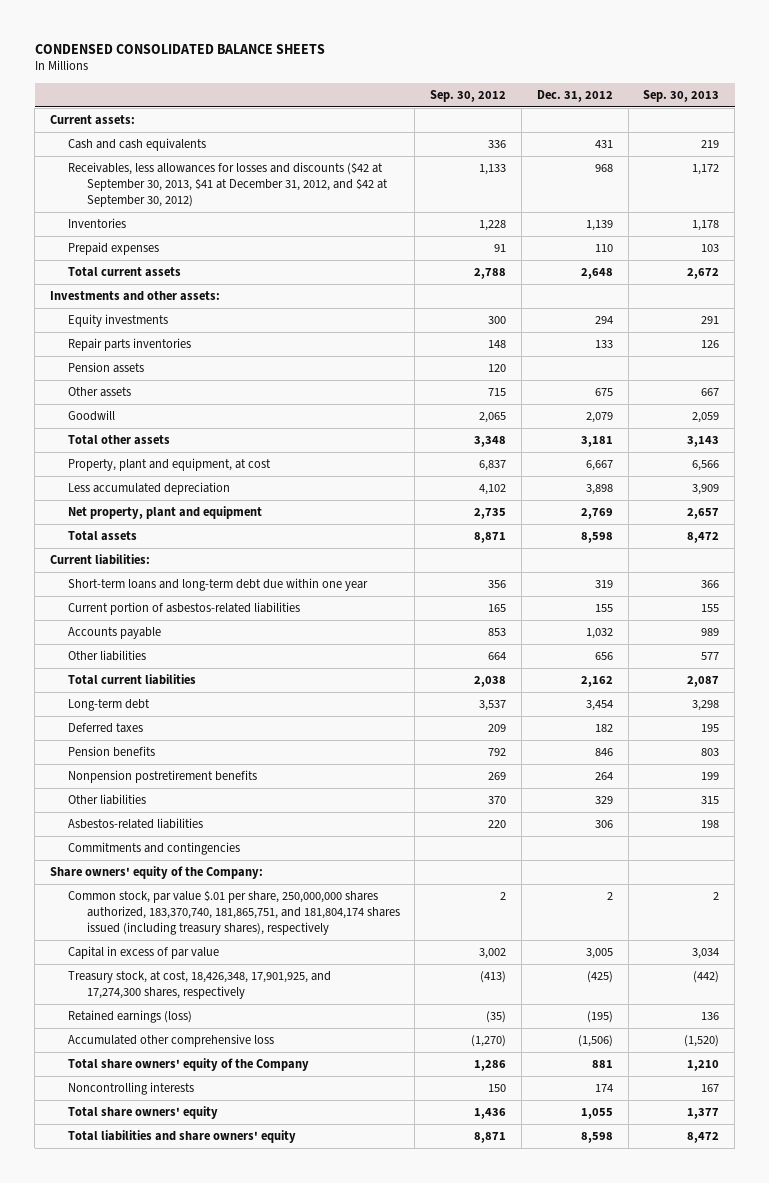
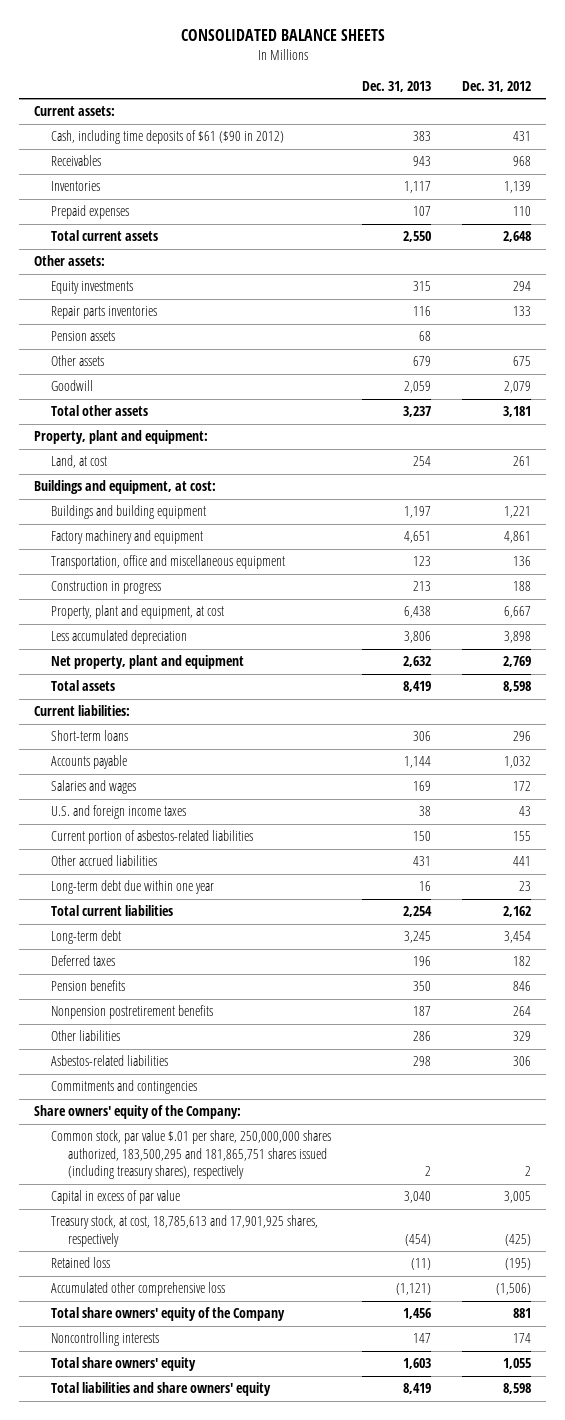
- CONDENSED CONSOLIDATED BALANCE SHEETS
+ CONSOLIDATED BALANCE SHEETS
- | Sep. 30, 2012 | Dec. 31, 2012 | Sep. 30, 2013
+ | Dec. 31, 2013 | Dec. 31, 2012
- Cash and cash equivalents | 336 | 431 | 219
- Receivables, less allowances for losses and discounts ($42 at September 30, 2013, $41 at December 31, 2012, and $42 at September 30, 2012) | 1,133 | 968 | 1,172
+ Cash, including time deposits of $61 ($90 in 2012) | 383 | 431
+ Receivables | 943 | 968
- Investments and other assets:
+ Other assets:
+ Property, plant and equipment:
+ Land, at cost | 254 | 261
+ Buildings and equipment, at cost:
+ Buildings and building equipment | 1,197 | 1,221
+ Factory machinery and equipment | 4,651 | 4,861
+ Transportation, office and miscellaneous equipment | 123 | 136
+ Construction in progress | 213 | 188
- Short-term loans and long-term debt due within one year | 356 | 319 | 366
+ Short-term loans | 306 | 296
- Other liabilities | 664 | 656 | 577
+ Salaries and wages | 169 | 172
+ U.S. and foreign income taxes | 38 | 43
moved down: Current portion of asbestos-related liabilities | 150 | 155
+ Other accrued liabilities | 431 | 441
+ Long-term debt due within one year | 16 | 23
- Common stock, par value $.01 per share, 250,000,000 shares authorized, 183,370,740, 181,865,751, and 181,804,174 shares issued (including treasury shares), respectively | 2 | 2 | 2
+ Common stock, par value $.01 per share, 250,000,000 shares authorized, 183,500,295 and 181,865,751 shares issued (including treasury shares), respectively | 2 | 2
- Treasury stock, at cost, 18,426,348, 17,901,925, and 17,274,300 shares, respectively | (413) | (425) | (442)
- Retained earnings (loss) | (35) | (195) | 136
+ Treasury stock, at cost, 18,785,613 and 17,901,925 shares, respectively | (454) | (425)
+ Retained loss | (11) | (195)

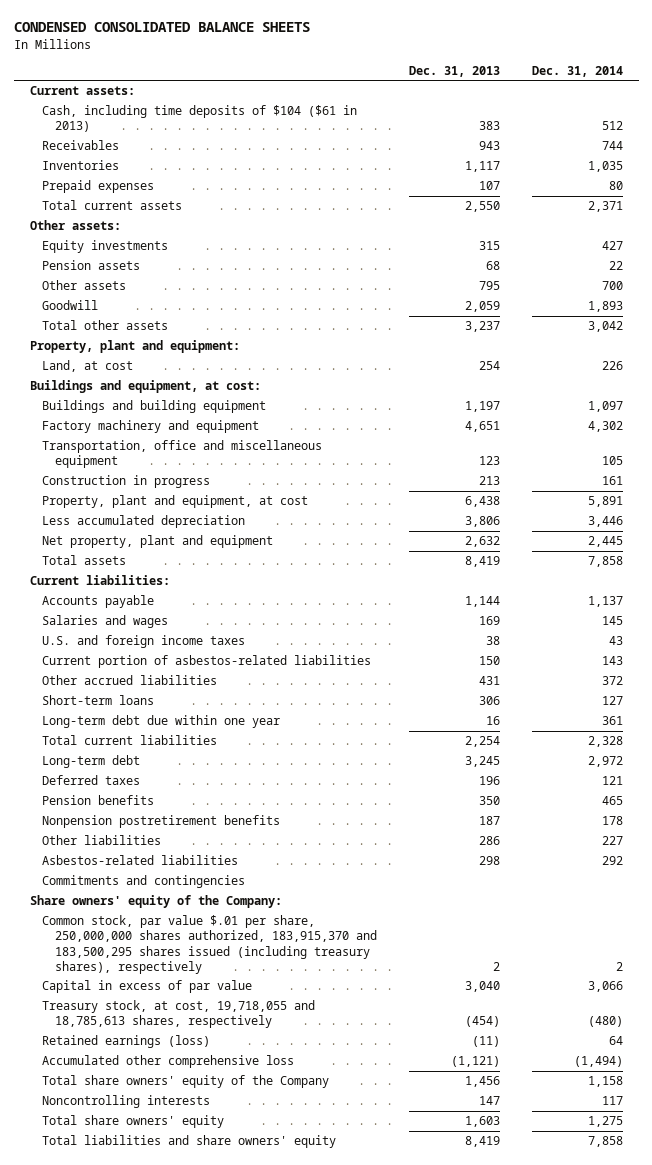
- CONSOLIDATED BALANCE SHEETS
+ CONDENSED CONSOLIDATED BALANCE SHEETS
- | Dec. 31, 2013 | Dec. 31, 2012
+ | Dec. 31, 2013 | Dec. 31, 2014
- Cash, including time deposits of $61 ($90 in 2012) | 383 | 431
+ Cash, including time deposits of $104 ($61 in 2013) | 383 | 512
- Repair parts inventories | 116 | 133
- Other assets | 679 | 675
+ Other assets | 795 | 700
moved down: Short-term loans | 306 | 127
- Common stock, par value $.01 per share, 250,000,000 shares authorized, 183,500,295 and 181,865,751 shares issued (including treasury shares), respectively | 2 | 2
+ Common stock, par value $.01 per share, 250,000,000 shares authorized, 183,915,370 and 183,500,295 shares issued (including treasury shares), respectively | 2 | 2
- Treasury stock, at cost, 18,785,613 and 17,901,925 shares, respectively | (454) | (425)
- Retained loss | (11) | (195)
+ Treasury stock, at cost, 19,718,055 and 18,785,613 shares, respectively | (454) | (480)
+ Retained earnings (loss) | (11) | 64

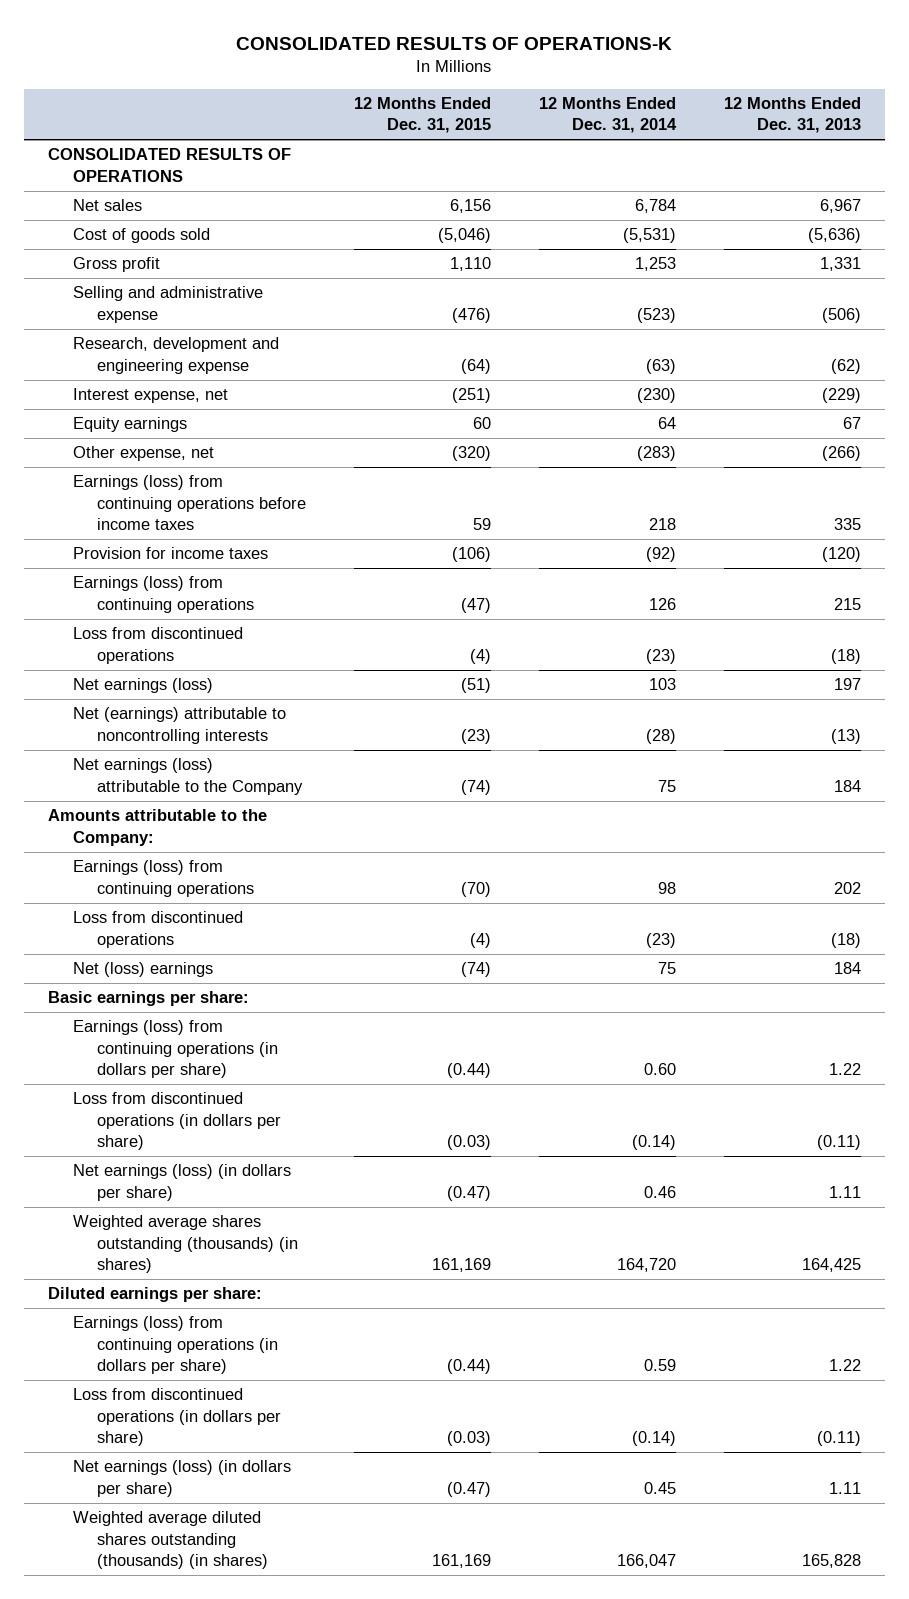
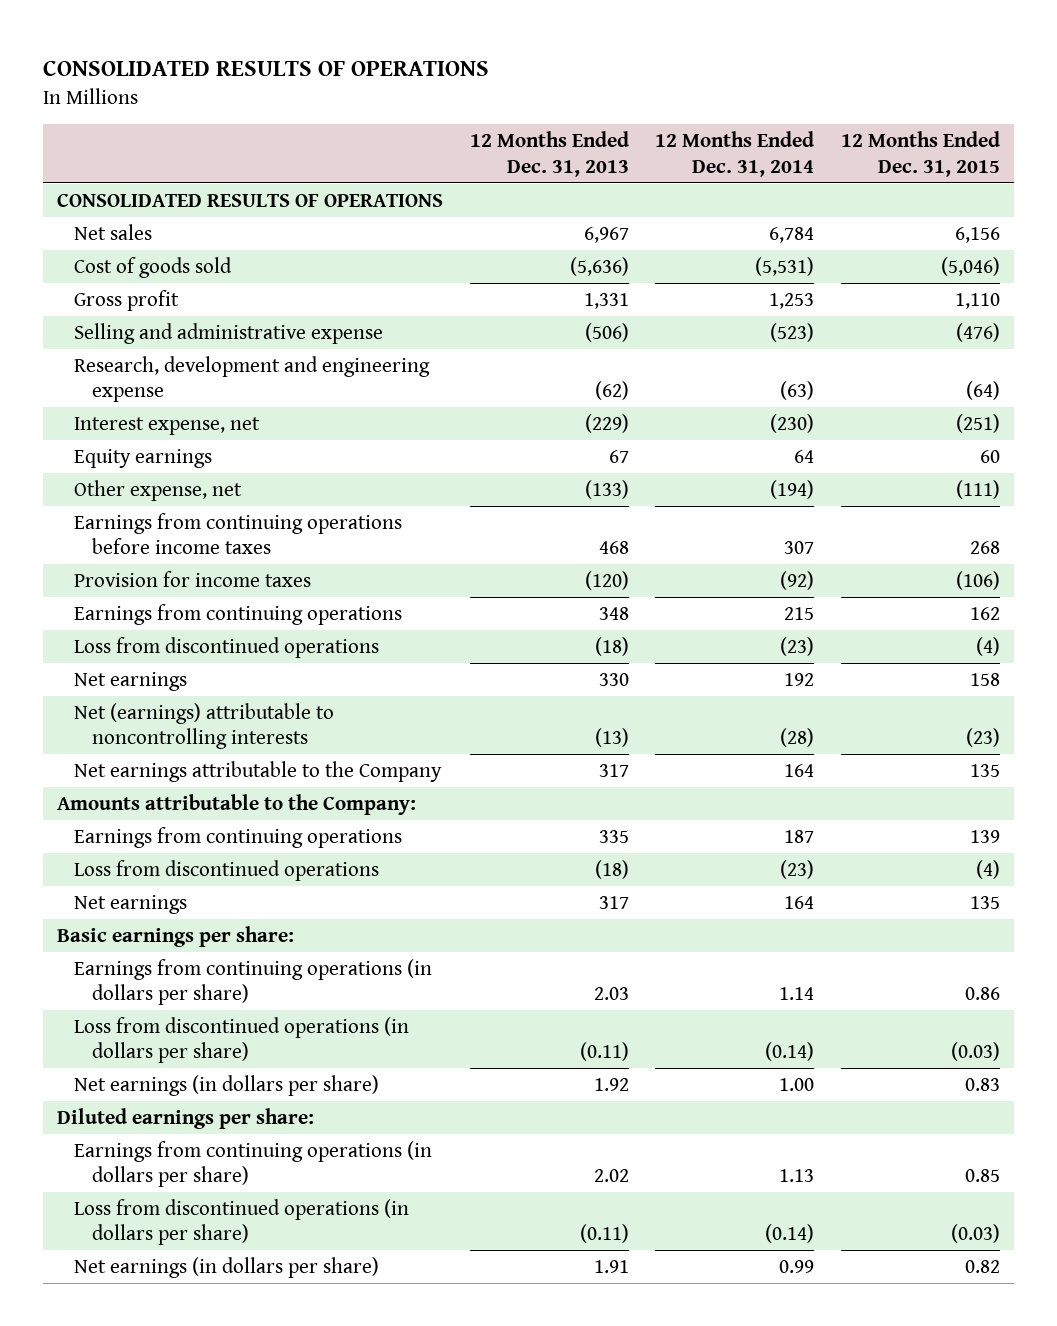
- CONSOLIDATED RESULTS OF OPERATIONS-K
+ CONSOLIDATED RESULTS OF OPERATIONS
- | 12 Months Ended Dec. 31, 2015 | 12 Months Ended Dec. 31, 2014 | 12 Months Ended Dec. 31, 2013
+ | 12 Months Ended Dec. 31, 2013 | 12 Months Ended Dec. 31, 2014 | 12 Months Ended Dec. 31, 2015
- Other expense, net | (320) | (283) | (266)
- Earnings (loss) from continuing operations before income taxes | 59 | 218 | 335
+ Other expense, net | (133) | (194) | (111)
+ Earnings from continuing operations before income taxes | 468 | 307 | 268
- Earnings (loss) from continuing operations | (47) | 126 | 215
+ Earnings from continuing operations | 348 | 215 | 162
- Net earnings (loss) | (51) | 103 | 197
+ Net earnings | 330 | 192 | 158
- Net earnings (loss) attributable to the Company | (74) | 75 | 184
+ Net earnings attributable to the Company | 317 | 164 | 135
- Earnings (loss) from continuing operations | (70) | 98 | 202
+ Earnings from continuing operations | 335 | 187 | 139
- Net (loss) earnings | (74) | 75 | 184
+ Net earnings | 317 | 164 | 135
- Earnings (loss) from continuing operations (in dollars per share) | (0.44) | 0.60 | 1.22
+ Earnings from continuing operations (in dollars per share) | 2.03 | 1.14 | 0.86
- Net earnings (loss) (in dollars per share) | (0.47) | 0.46 | 1.11
- Weighted average shares outstanding (thousands) (in shares) | 161,169 | 164,720 | 164,425
+ Net earnings (in dollars per share) | 1.92 | 1.00 | 0.83
- Earnings (loss) from continuing operations (in dollars per share) | (0.44) | 0.59 | 1.22
+ Earnings from continuing operations (in dollars per share) | 2.02 | 1.13 | 0.85
- Net earnings (loss) (in dollars per share) | (0.47) | 0.45 | 1.11
- Weighted average diluted shares outstanding (thousands) (in shares) | 161,169 | 166,047 | 165,828
+ Net earnings (in dollars per share) | 1.91 | 0.99 | 0.82

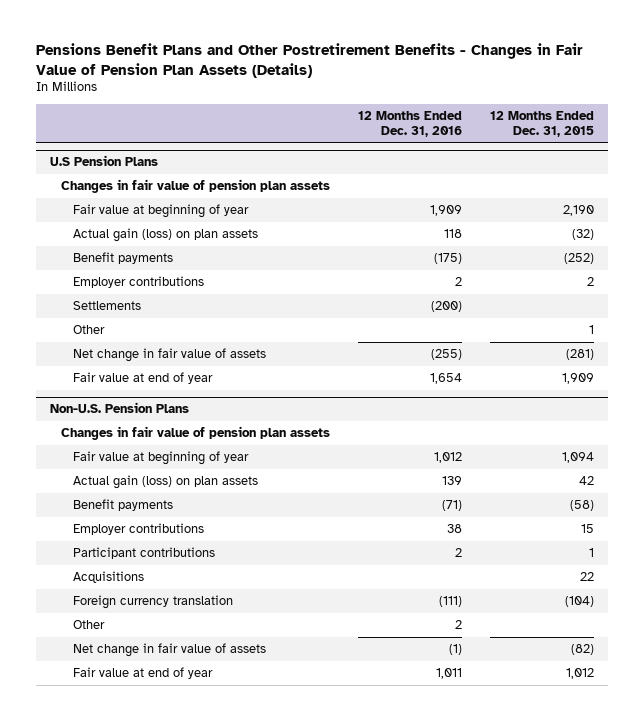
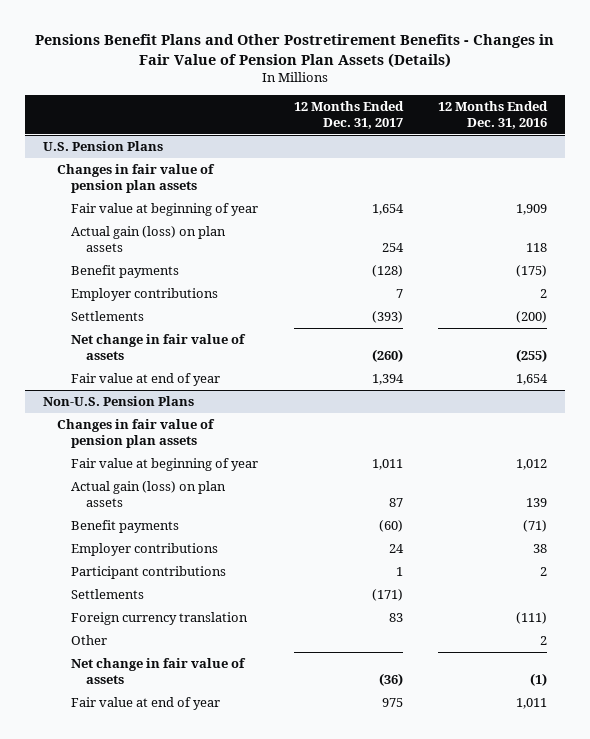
- | 12 Months Ended Dec. 31, 2016 | 12 Months Ended Dec. 31, 2015
+ | 12 Months Ended Dec. 31, 2017 | 12 Months Ended Dec. 31, 2016
- U.S Pension Plans
+ U.S. Pension Plans
- Other | | 1
@ Non-U.S. Pension Plans
- Acquisitions | | 22
+ Settlements | (171) |

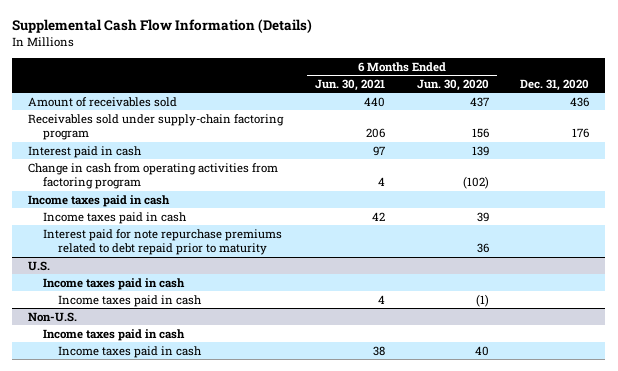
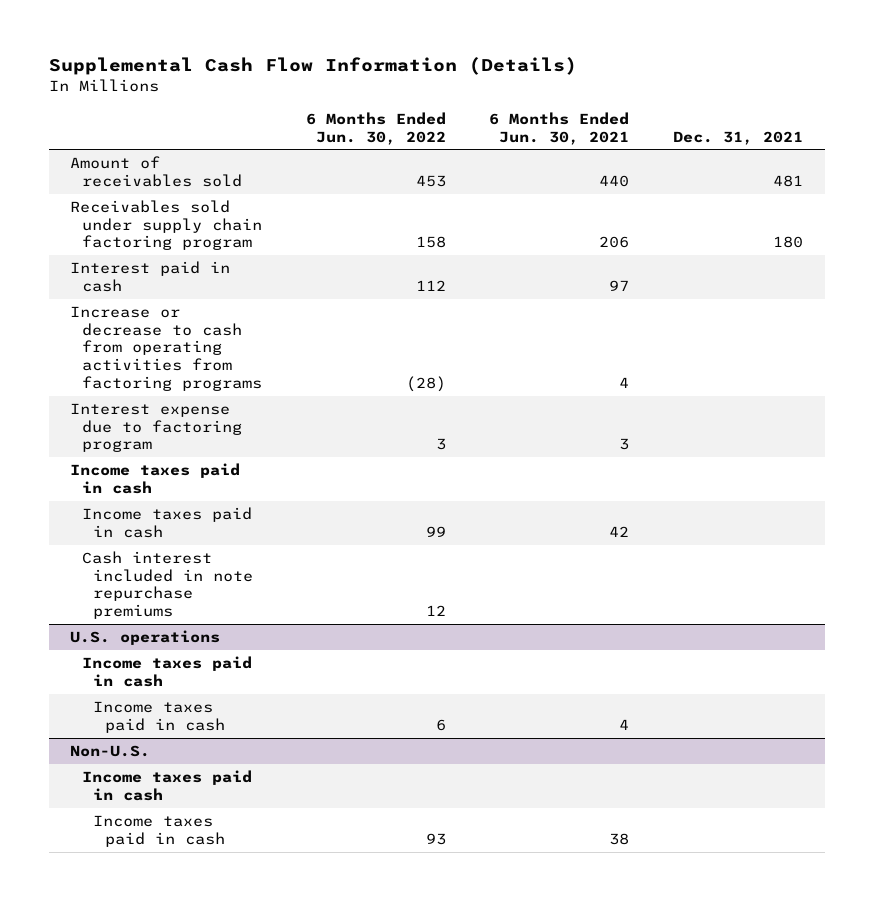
- | 6 Months Ended Jun. 30, 2021 | 6 Months Ended Jun. 30, 2020 | Dec. 31, 2020
+ | 6 Months Ended Jun. 30, 2022 | 6 Months Ended Jun. 30, 2021 | Dec. 31, 2021
- Receivables sold under supply-chain factoring program | 206 | 156 | 176
+ Receivables sold under supply chain factoring program | 158 | 206 | 180
- Change in cash from operating activities from factoring program | 4 | (102) |
+ Increase or decrease to cash from operating activities from factoring programs | (28) | 4 |
+ Interest expense due to factoring program | 3 | 3 |
- Interest paid for note repurchase premiums related to debt repaid prior to maturity | | 36 |
- U.S.
+ Cash interest included in note repurchase premiums | 12 | |
+ U.S. operations

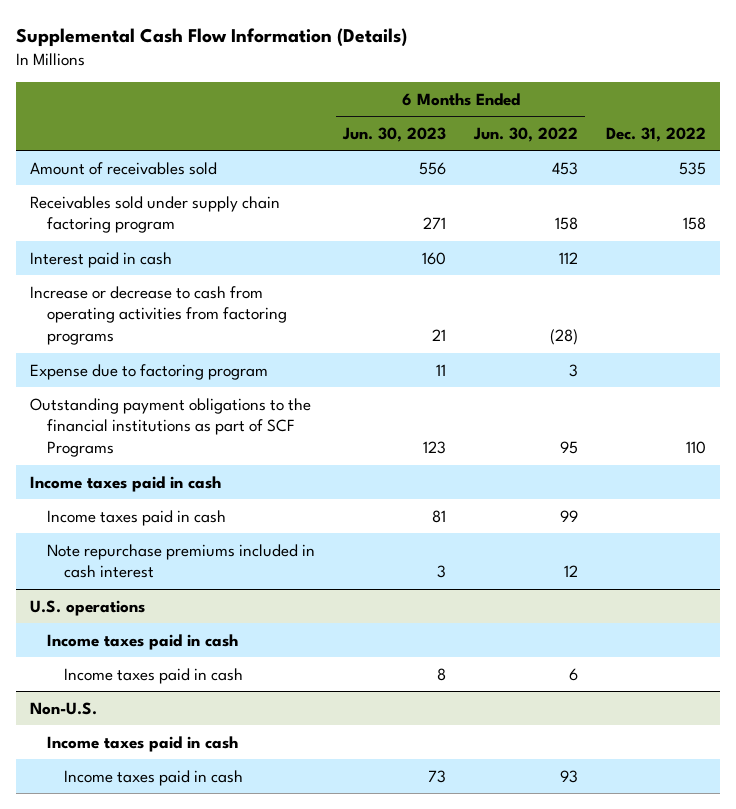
- | 6 Months Ended Jun. 30, 2022 | 6 Months Ended Jun. 30, 2021 | Dec. 31, 2021
+ | 6 Months Ended Jun. 30, 2023 | 6 Months Ended Jun. 30, 2022 | Dec. 31, 2022
- Interest expense due to factoring program | 3 | 3 |
+ Expense due to factoring program | 11 | 3 |
+ Outstanding payment obligations to the financial institutions as part of SCF Programs | 123 | 95 | 110
- Cash interest included in note repurchase premiums | 12 | |
+ Note repurchase premiums included in cash interest | 3 | 12 |

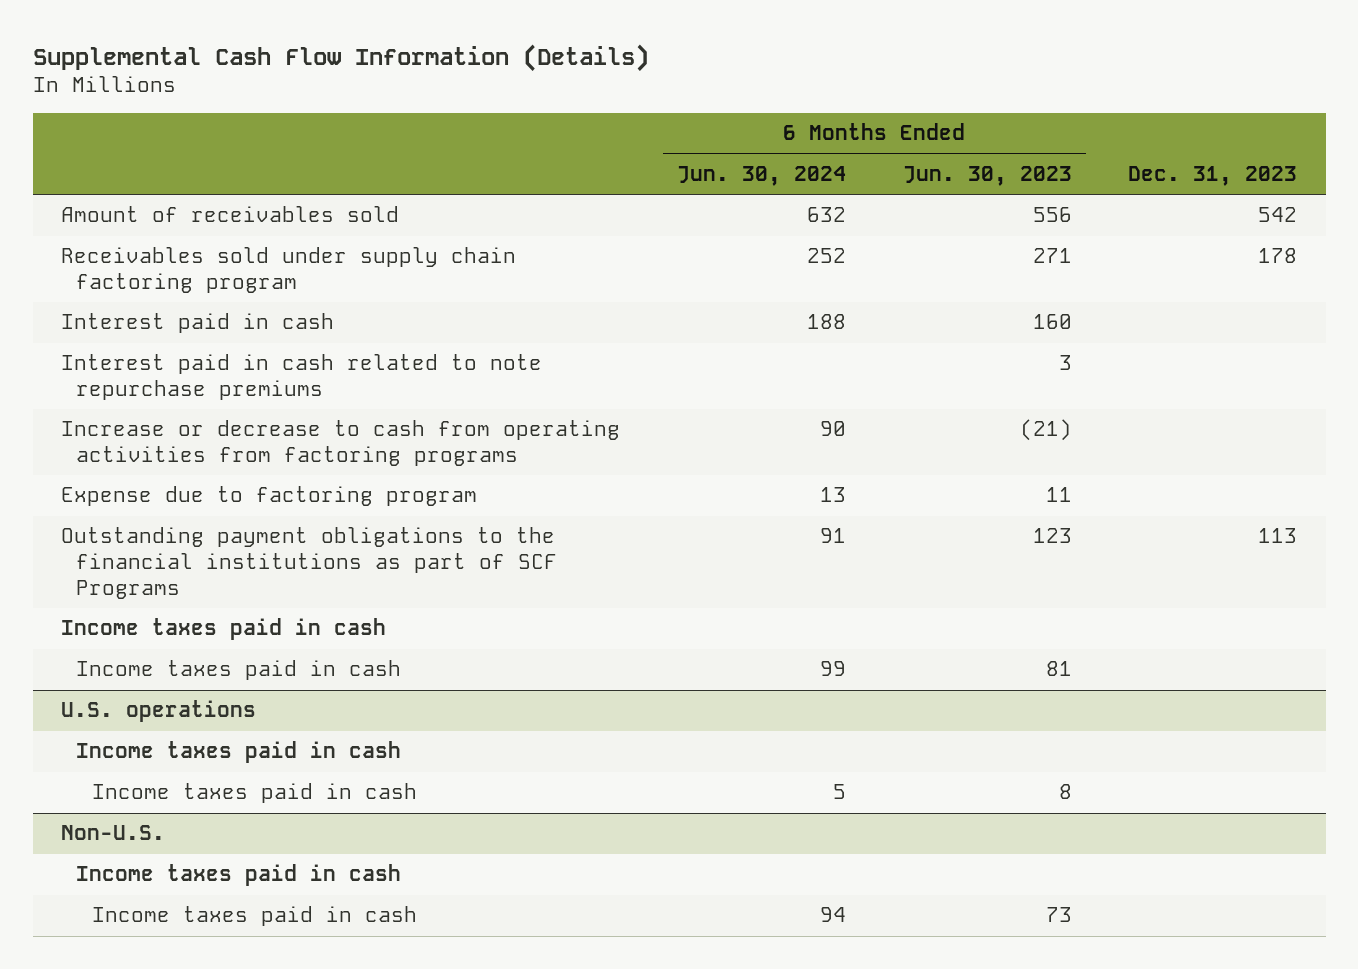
- | 6 Months Ended Jun. 30, 2023 | 6 Months Ended Jun. 30, 2022 | Dec. 31, 2022
+ | 6 Months Ended Jun. 30, 2024 | 6 Months Ended Jun. 30, 2023 | Dec. 31, 2023
- Increase or decrease to cash from operating activities from factoring programs | 21 | (28) |
+ Interest paid in cash related to note repurchase premiums | | 3 |
+ Increase or decrease to cash from operating activities from factoring programs | 90 | (21) |
- Note repurchase premiums included in cash interest | 3 | 12 |

